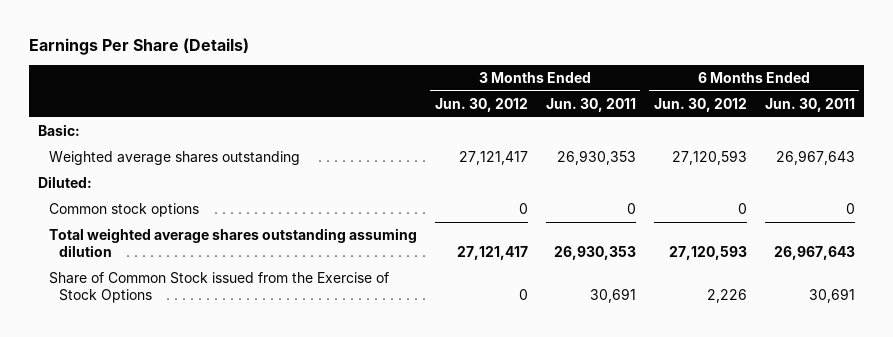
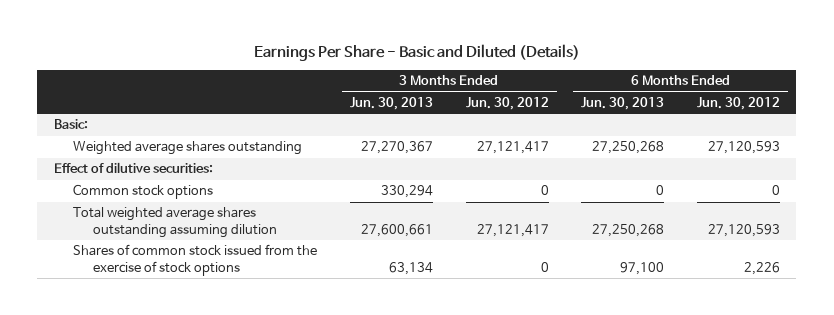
- Earnings Per Share (Details)
+ Earnings Per Share - Basic and Diluted (Details)
- | 3 Months Ended Jun. 30, 2012 | 3 Months Ended Jun. 30, 2011 | 6 Months Ended Jun. 30, 2012 | 6 Months Ended Jun. 30, 2011
+ | 3 Months Ended Jun. 30, 2013 | 3 Months Ended Jun. 30, 2012 | 6 Months Ended Jun. 30, 2013 | 6 Months Ended Jun. 30, 2012
- Diluted:
+ Effect of dilutive securities:
- Share of Common Stock issued from the Exercise of Stock Options | 0 | 30,691 | 2,226 | 30,691
+ Shares of common stock issued from the exercise of stock options | 63,134 | 0 | 97,100 | 2,226

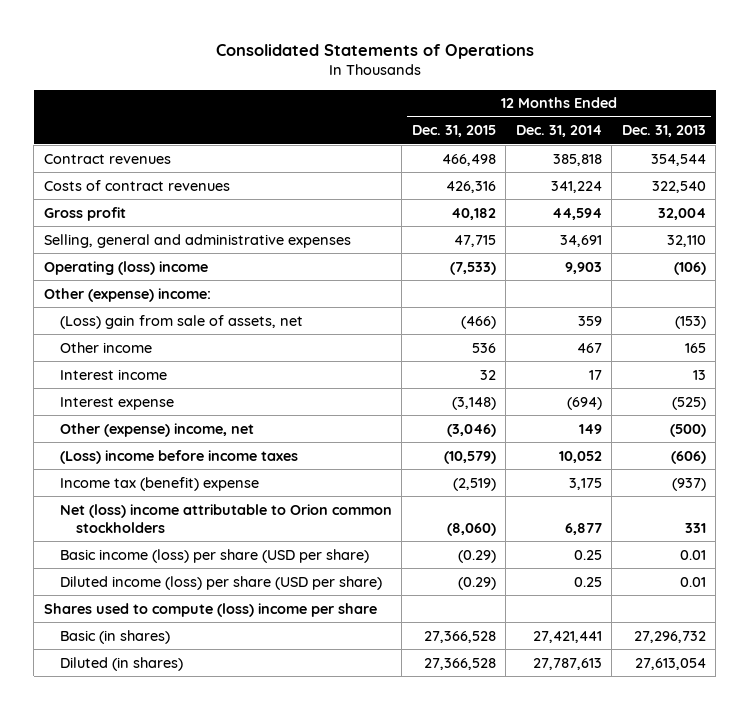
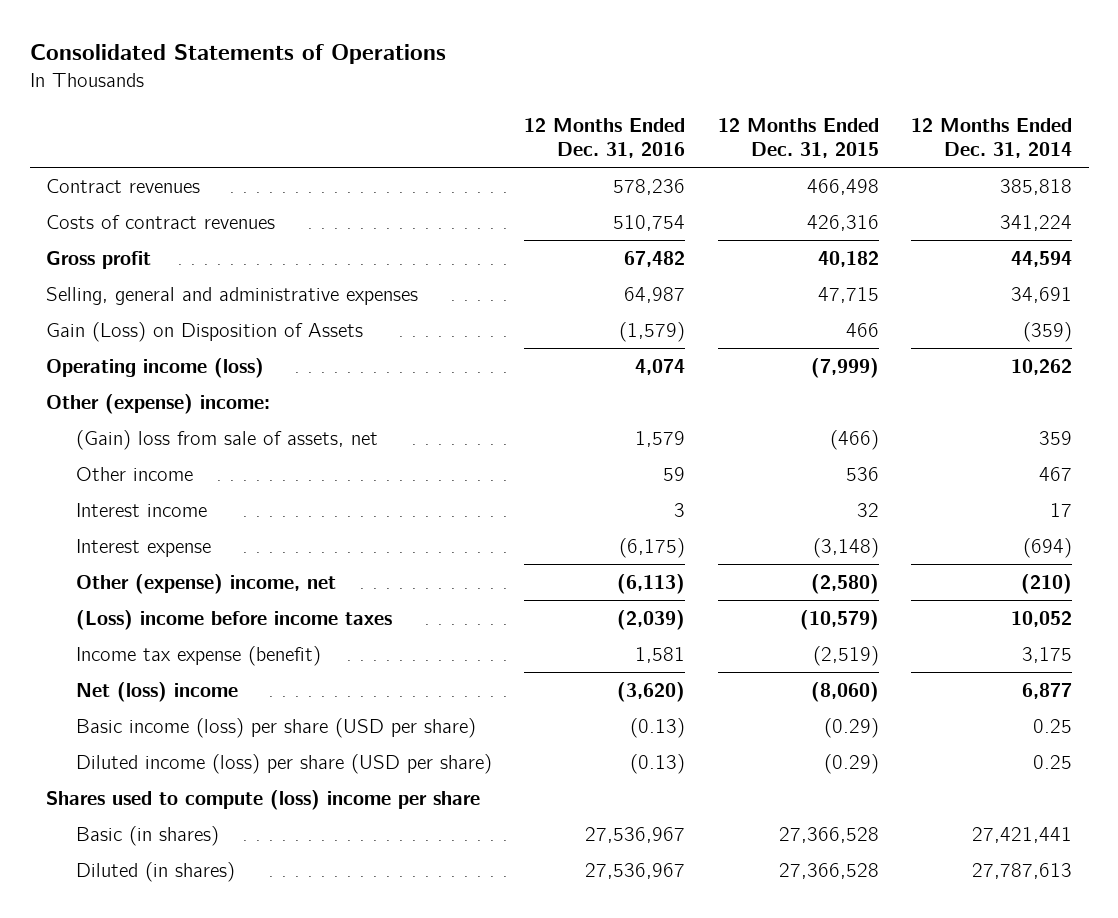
- | 12 Months Ended Dec. 31, 2015 | 12 Months Ended Dec. 31, 2014 | 12 Months Ended Dec. 31, 2013
+ | 12 Months Ended Dec. 31, 2016 | 12 Months Ended Dec. 31, 2015 | 12 Months Ended Dec. 31, 2014
- Operating (loss) income | (7,533) | 9,903 | (106)
+ Gain (Loss) on Disposition of Assets | (1,579) | 466 | (359)
+ Operating income (loss) | 4,074 | (7,999) | 10,262
- (Loss) gain from sale of assets, net | (466) | 359 | (153)
+ (Gain) loss from sale of assets, net | 1,579 | (466) | 359
- Other (expense) income, net | (3,046) | 149 | (500)
+ Other (expense) income, net | (6,113) | (2,580) | (210)
- Income tax (benefit) expense | (2,519) | 3,175 | (937)
- Net (loss) income attributable to Orion common stockholders | (8,060) | 6,877 | 331
+ Income tax expense (benefit) | 1,581 | (2,519) | 3,175
+ Net (loss) income | (3,620) | (8,060) | 6,877

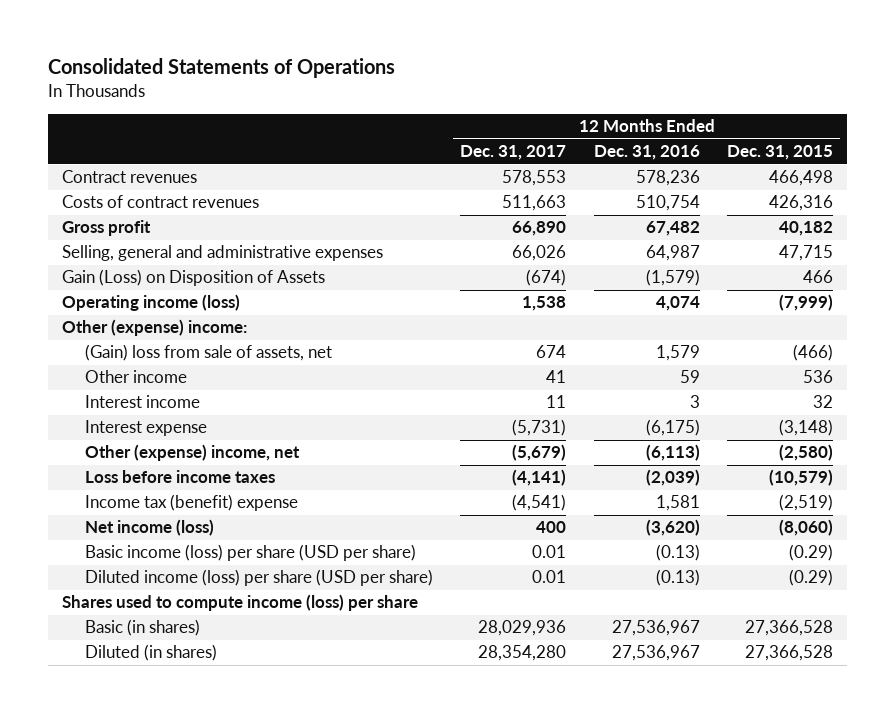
- | 12 Months Ended Dec. 31, 2016 | 12 Months Ended Dec. 31, 2015 | 12 Months Ended Dec. 31, 2014
+ | 12 Months Ended Dec. 31, 2017 | 12 Months Ended Dec. 31, 2016 | 12 Months Ended Dec. 31, 2015
- (Loss) income before income taxes | (2,039) | (10,579) | 10,052
- Income tax expense (benefit) | 1,581 | (2,519) | 3,175
- Net (loss) income | (3,620) | (8,060) | 6,877
+ Loss before income taxes | (4,141) | (2,039) | (10,579)
+ Income tax (benefit) expense | (4,541) | 1,581 | (2,519)
+ Net income (loss) | 400 | (3,620) | (8,060)
- Shares used to compute (loss) income per share
+ Shares used to compute income (loss) per share

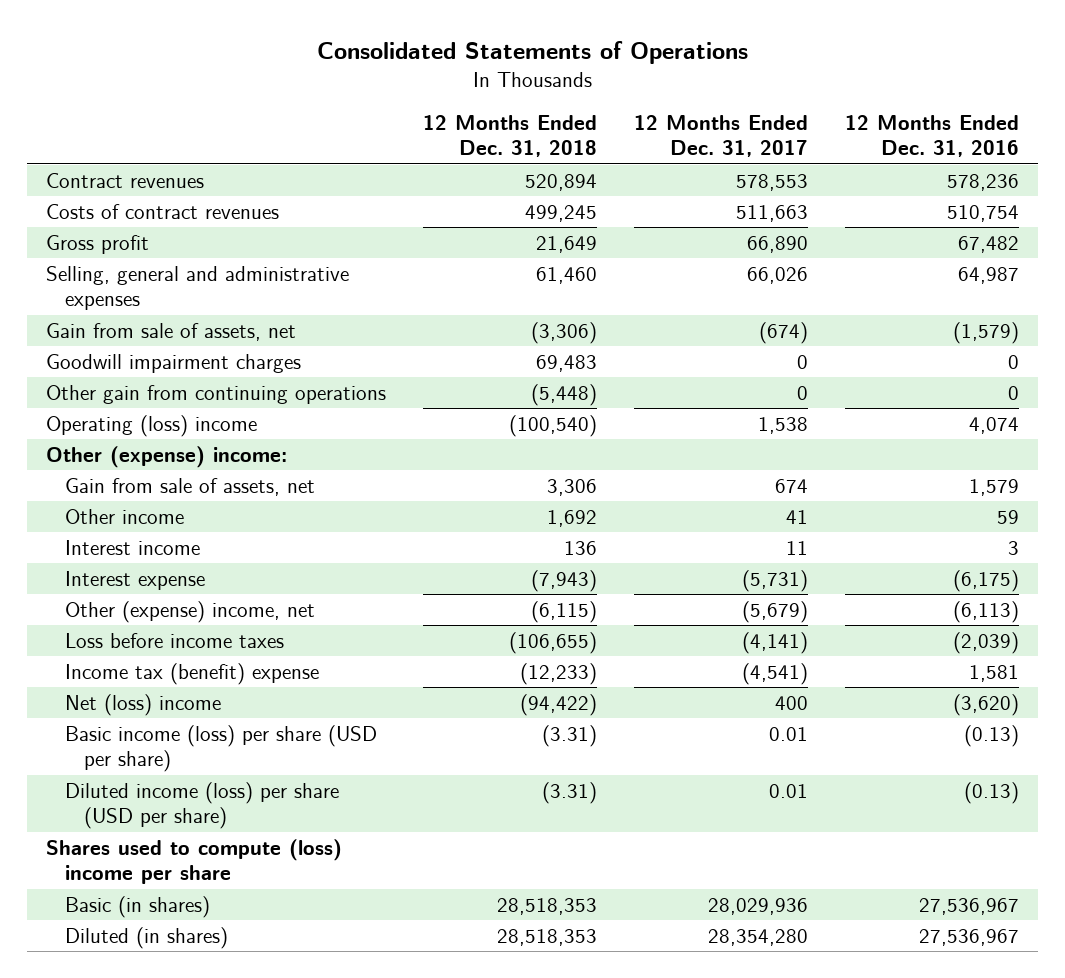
- | 12 Months Ended Dec. 31, 2017 | 12 Months Ended Dec. 31, 2016 | 12 Months Ended Dec. 31, 2015
+ | 12 Months Ended Dec. 31, 2018 | 12 Months Ended Dec. 31, 2017 | 12 Months Ended Dec. 31, 2016
- Gain (Loss) on Disposition of Assets | (674) | (1,579) | 466
- Operating income (loss) | 1,538 | 4,074 | (7,999)
+ Gain from sale of assets, net | (3,306) | (674) | (1,579)
+ Goodwill impairment charges | 69,483 | 0 | 0
+ Other gain from continuing operations | (5,448) | 0 | 0
+ Operating (loss) income | (100,540) | 1,538 | 4,074
- (Gain) loss from sale of assets, net | 674 | 1,579 | (466)
+ Gain from sale of assets, net | 3,306 | 674 | 1,579
- Net income (loss) | 400 | (3,620) | (8,060)
+ Net (loss) income | (94,422) | 400 | (3,620)
- Shares used to compute income (loss) per share
+ Shares used to compute (loss) income per share

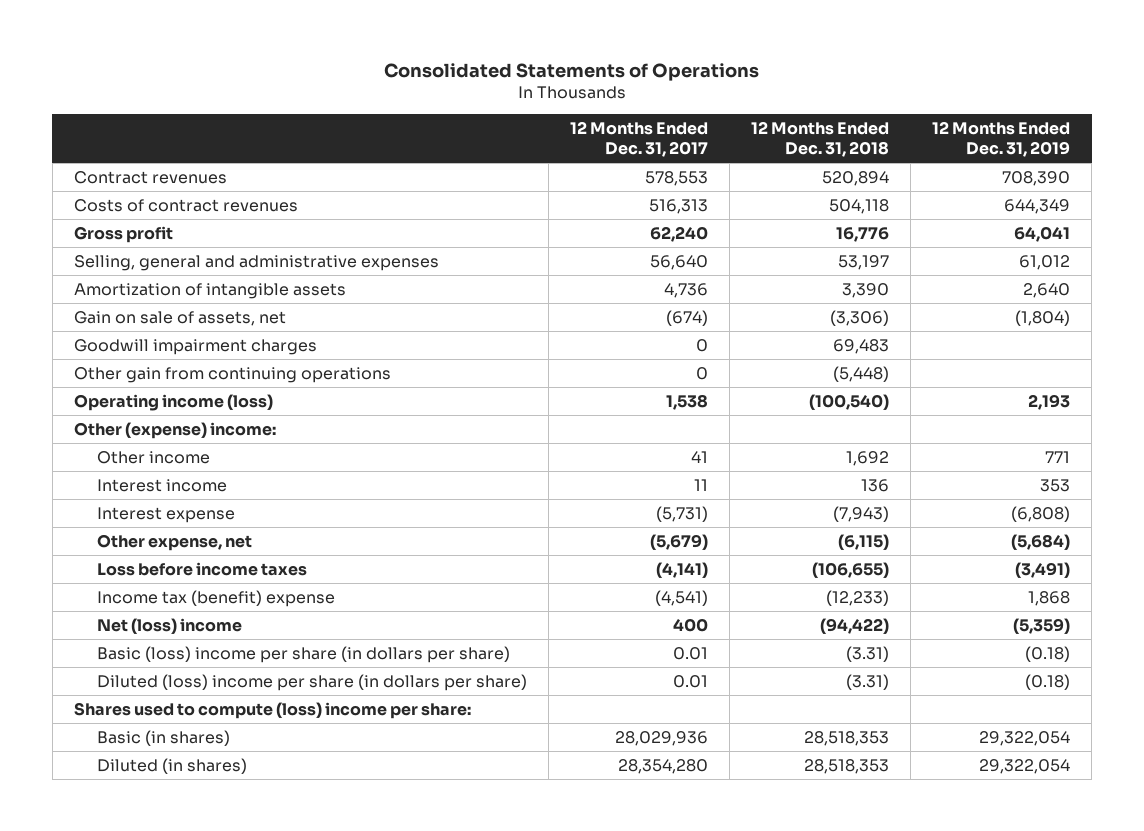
- | 12 Months Ended Dec. 31, 2018 | 12 Months Ended Dec. 31, 2017 | 12 Months Ended Dec. 31, 2016
+ | 12 Months Ended Dec. 31, 2017 | 12 Months Ended Dec. 31, 2018 | 12 Months Ended Dec. 31, 2019
- Costs of contract revenues | 499,245 | 511,663 | 510,754
- Gross profit | 21,649 | 66,890 | 67,482
- Selling, general and administrative expenses | 61,460 | 66,026 | 64,987
- Gain from sale of assets, net | (3,306) | (674) | (1,579)
+ Costs of contract revenues | 516,313 | 504,118 | 644,349
+ Gross profit | 62,240 | 16,776 | 64,041
+ Selling, general and administrative expenses | 56,640 | 53,197 | 61,012
+ Amortization of intangible assets | 4,736 | 3,390 | 2,640
+ Gain on sale of assets, net | (674) | (3,306) | (1,804)
- Operating (loss) income | (100,540) | 1,538 | 4,074
+ Operating income (loss) | 1,538 | (100,540) | 2,193
- Gain from sale of assets, net | 3,306 | 674 | 1,579
- Other (expense) income, net | (6,115) | (5,679) | (6,113)
+ Other expense, net | (5,679) | (6,115) | (5,684)
- Basic income (loss) per share (USD per share) | (3.31) | 0.01 | (0.13)
- Diluted income (loss) per share (USD per share) | (3.31) | 0.01 | (0.13)
- Shares used to compute (loss) income per share
+ Basic (loss) income per share (in dollars per share) | 0.01 | (3.31) | (0.18)
+ Diluted (loss) income per share (in dollars per share) | 0.01 | (3.31) | (0.18)
+ Shares used to compute (loss) income per share:

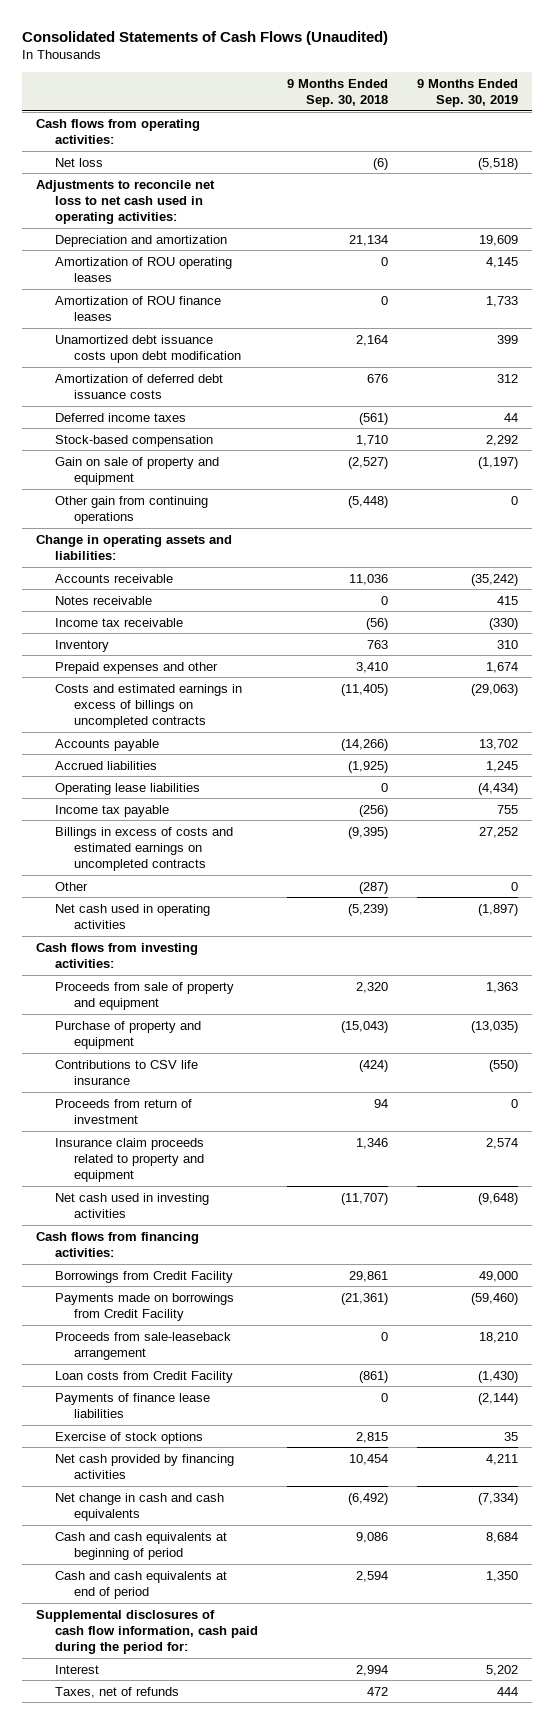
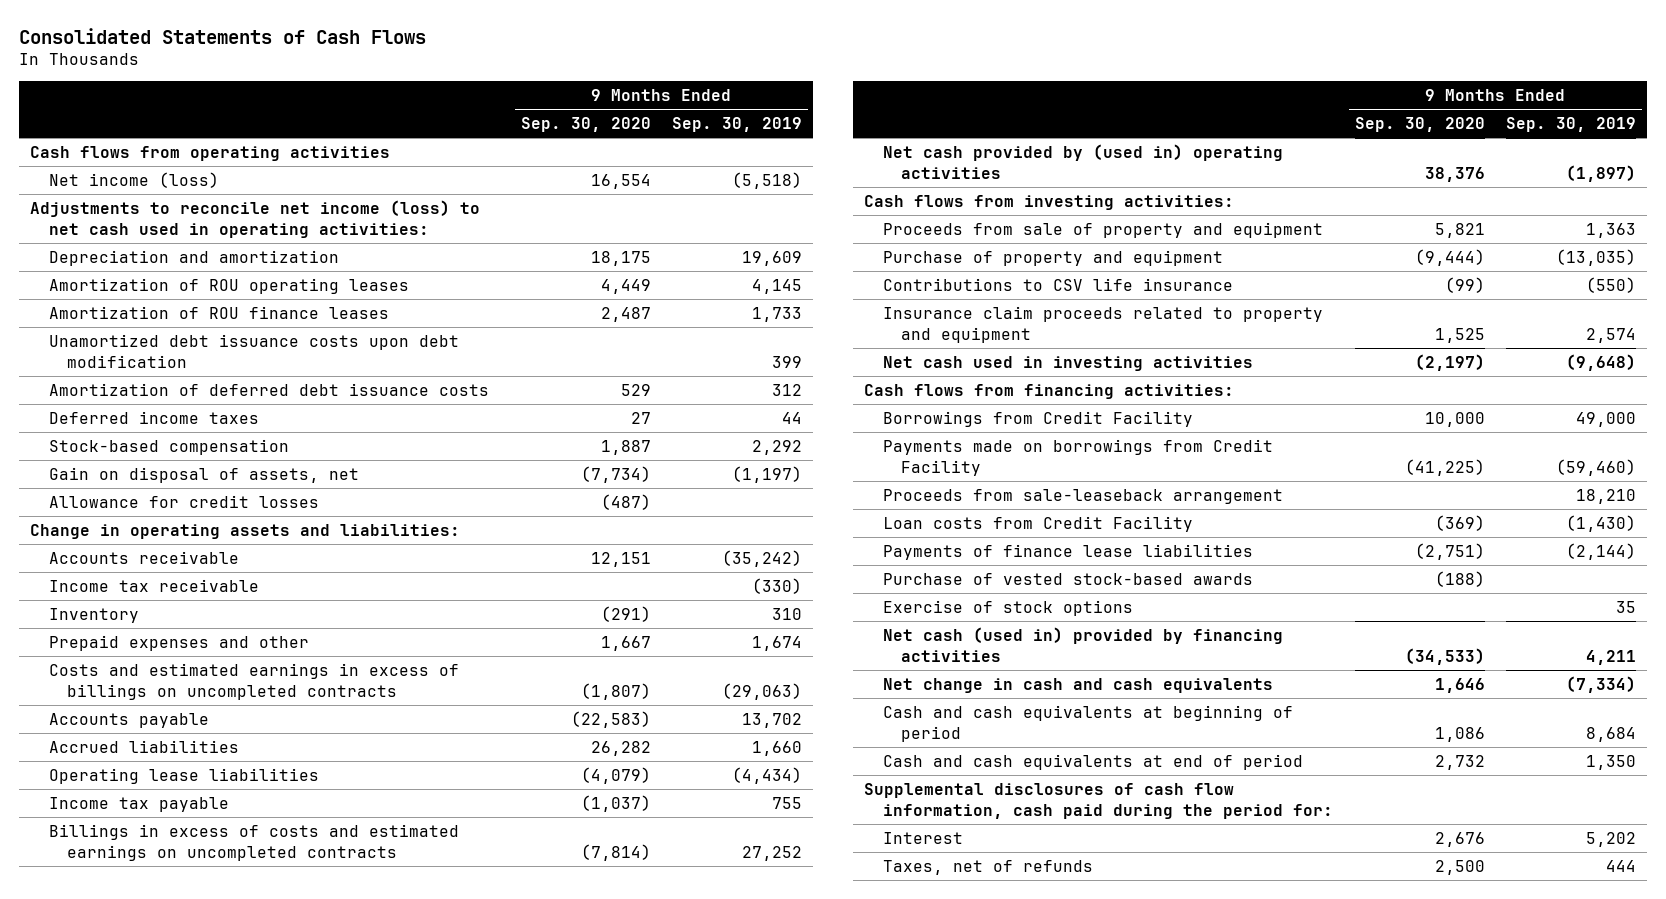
- Consolidated Statements of Cash Flows (Unaudited)
+ Consolidated Statements of Cash Flows
- | 9 Months Ended Sep. 30, 2018 | 9 Months Ended Sep. 30, 2019
+ | 9 Months Ended Sep. 30, 2020 | 9 Months Ended Sep. 30, 2019
- Cash flows from operating activities:
- Net loss | (6) | (5,518)
- Adjustments to reconcile net loss to net cash used in operating activities:
+ Cash flows from operating activities
+ Net income (loss) | 16,554 | (5,518)
+ Adjustments to reconcile net income (loss) to net cash used in operating activities:
- Gain on sale of property and equipment | (2,527) | (1,197)
- Other gain from continuing operations | (5,448) | 0
+ Gain on disposal of assets, net | (7,734) | (1,197)
+ Allowance for credit losses | (487) |
- Notes receivable | 0 | 415
- Accrued liabilities | (1,925) | 1,245
+ Accrued liabilities | 26,282 | 1,660
- Other | (287) | 0
- Net cash used in operating activities | (5,239) | (1,897)
+ Net cash provided by (used in) operating activities | 38,376 | (1,897)
- Proceeds from return of investment | 94 | 0
+ Purchase of vested stock-based awards | (188) |
- Net cash provided by financing activities | 10,454 | 4,211
+ Net cash (used in) provided by financing activities | (34,533) | 4,211

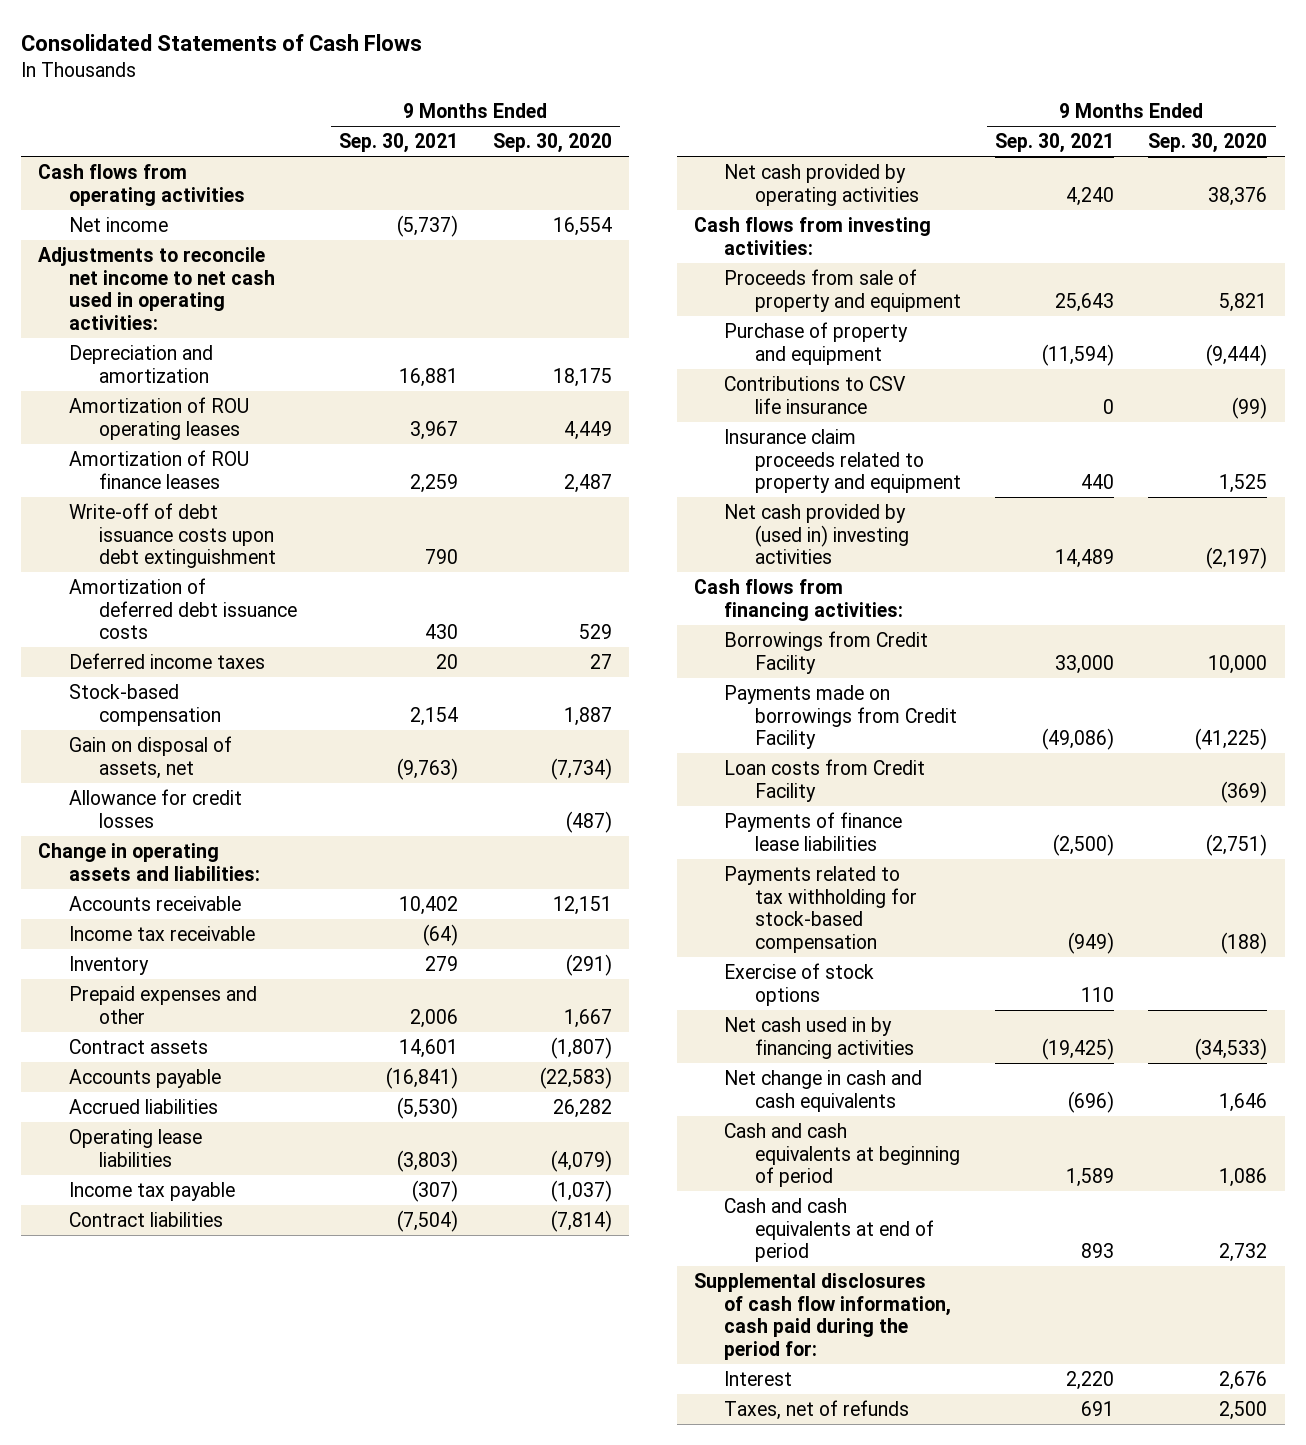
- | 9 Months Ended Sep. 30, 2020 | 9 Months Ended Sep. 30, 2019
+ | 9 Months Ended Sep. 30, 2021 | 9 Months Ended Sep. 30, 2020
- Net income (loss) | 16,554 | (5,518)
- Adjustments to reconcile net income (loss) to net cash used in operating activities:
+ Net income | (5,737) | 16,554
+ Adjustments to reconcile net income to net cash used in operating activities:
- Unamortized debt issuance costs upon debt modification | | 399
+ Write-off of debt issuance costs upon debt extinguishment | 790 |
- Costs and estimated earnings in excess of billings on uncompleted contracts | (1,807) | (29,063)
+ Contract assets | 14,601 | (1,807)
- Billings in excess of costs and estimated earnings on uncompleted contracts | (7,814) | 27,252
- Net cash provided by (used in) operating activities | 38,376 | (1,897)
+ Contract liabilities | (7,504) | (7,814)
+ Net cash provided by operating activities | 4,240 | 38,376
- Net cash used in investing activities | (2,197) | (9,648)
+ Net cash provided by (used in) investing activities | 14,489 | (2,197)
- Proceeds from sale-leaseback arrangement | | 18,210
- Purchase of vested stock-based awards | (188) |
+ Payments related to tax withholding for stock-based compensation | (949) | (188)
- Net cash (used in) provided by financing activities | (34,533) | 4,211
+ Net cash used in by financing activities | (19,425) | (34,533)

